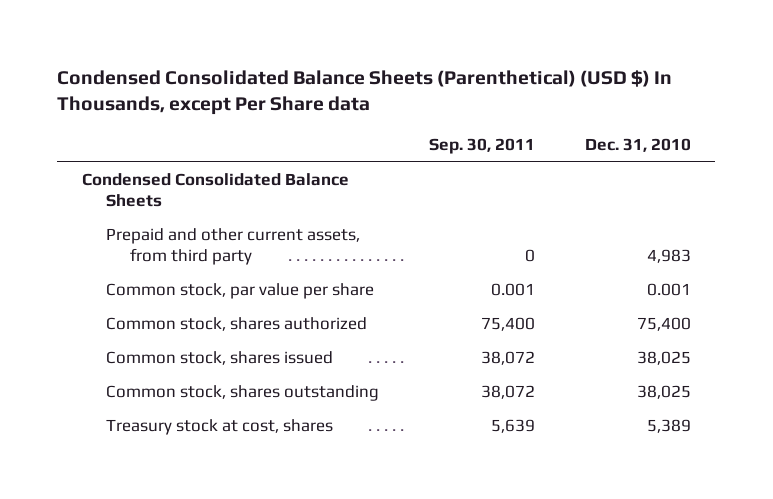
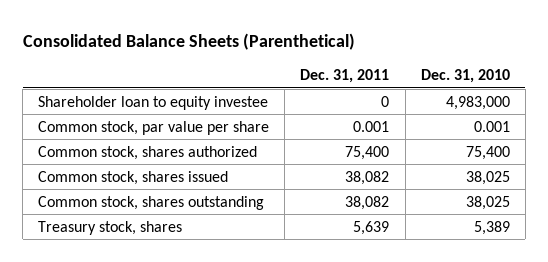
- Condensed Consolidated Balance Sheets (Parenthetical) (USD $) In Thousands, except Per Share data
+ Consolidated Balance Sheets (Parenthetical)
- | Sep. 30, 2011 | Dec. 31, 2010
+ | Dec. 31, 2011 | Dec. 31, 2010
- Condensed Consolidated Balance Sheets
- Prepaid and other current assets, from third party | 0 | 4,983
+ Shareholder loan to equity investee | 0 | 4,983,000
- Treasury stock at cost, shares | 5,639 | 5,389
+ Treasury stock, shares | 5,639 | 5,389

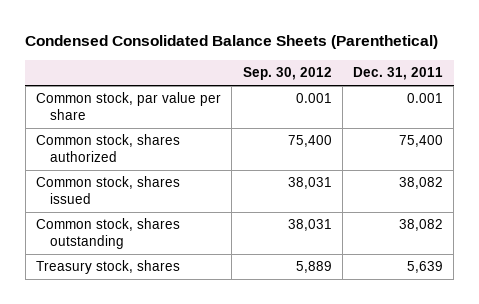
- Consolidated Balance Sheets (Parenthetical)
+ Condensed Consolidated Balance Sheets (Parenthetical)
- | Dec. 31, 2011 | Dec. 31, 2010
+ | Sep. 30, 2012 | Dec. 31, 2011
- Shareholder loan to equity investee | 0 | 4,983,000

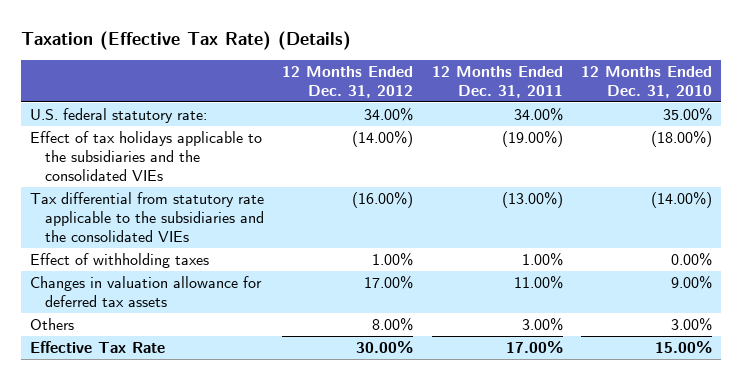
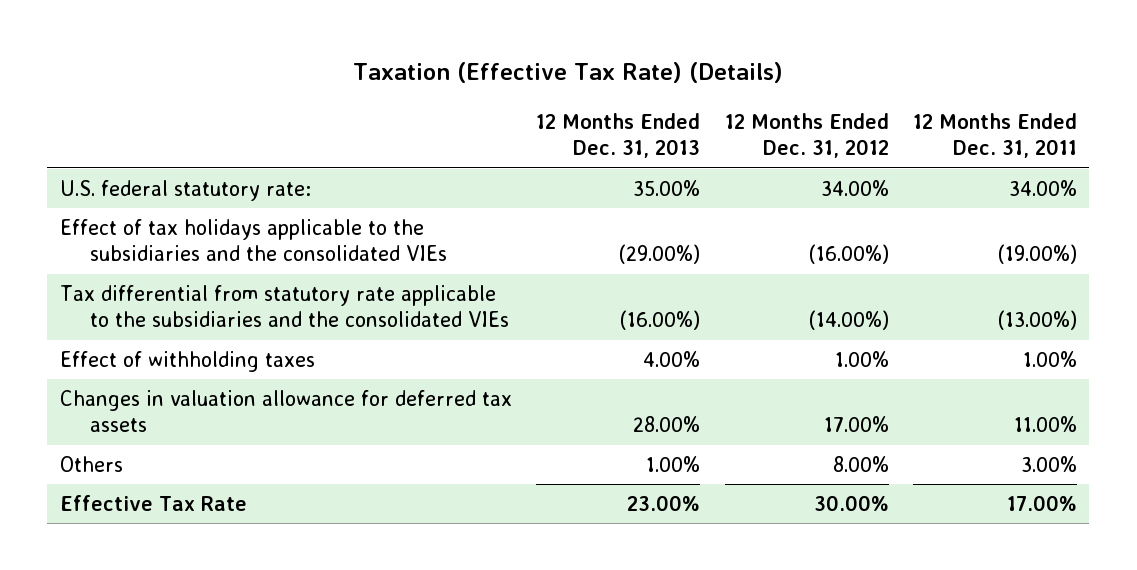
- | 12 Months Ended Dec. 31, 2012 | 12 Months Ended Dec. 31, 2011 | 12 Months Ended Dec. 31, 2010
+ | 12 Months Ended Dec. 31, 2013 | 12 Months Ended Dec. 31, 2012 | 12 Months Ended Dec. 31, 2011
- Effect of tax holidays applicable to the subsidiaries and the consolidated VIEs | (14.00%) | (19.00%) | (18.00%)
- Tax differential from statutory rate applicable to the subsidiaries and the consolidated VIEs | (16.00%) | (13.00%) | (14.00%)
+ Effect of tax holidays applicable to the subsidiaries and the consolidated VIEs | (29.00%) | (16.00%) | (19.00%)
+ Tax differential from statutory rate applicable to the subsidiaries and the consolidated VIEs | (16.00%) | (14.00%) | (13.00%)

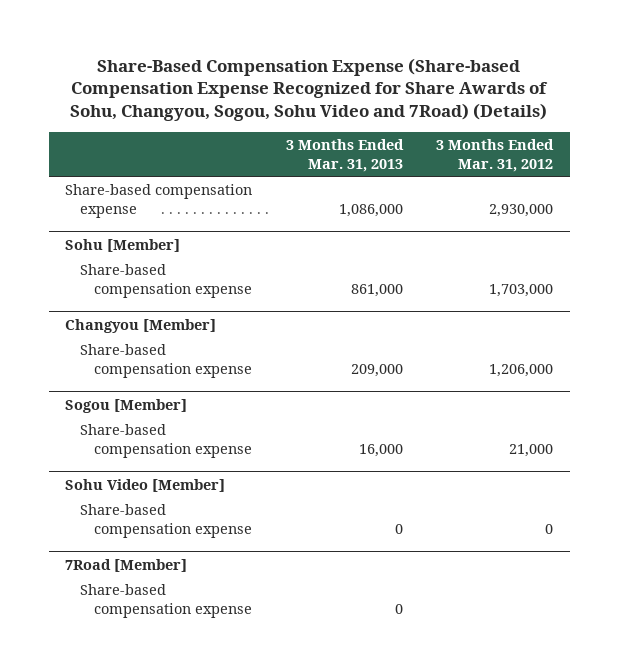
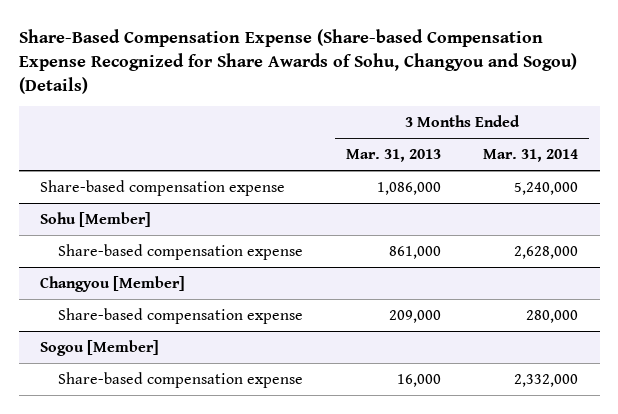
- Share-Based Compensation Expense (Share-based Compensation Expense Recognized for Share Awards of Sohu, Changyou, Sogou, Sohu Video and 7Road) (Details)
+ Share-Based Compensation Expense (Share-based Compensation Expense Recognized for Share Awards of Sohu, Changyou and Sogou) (Details)
- | 3 Months Ended Mar. 31, 2013 | 3 Months Ended Mar. 31, 2012
+ | 3 Months Ended Mar. 31, 2013 | 3 Months Ended Mar. 31, 2014
- Sohu Video [Member]
- Share-based compensation expense | 0 | 0
- 7Road [Member]
- Share-based compensation expense | 0 |

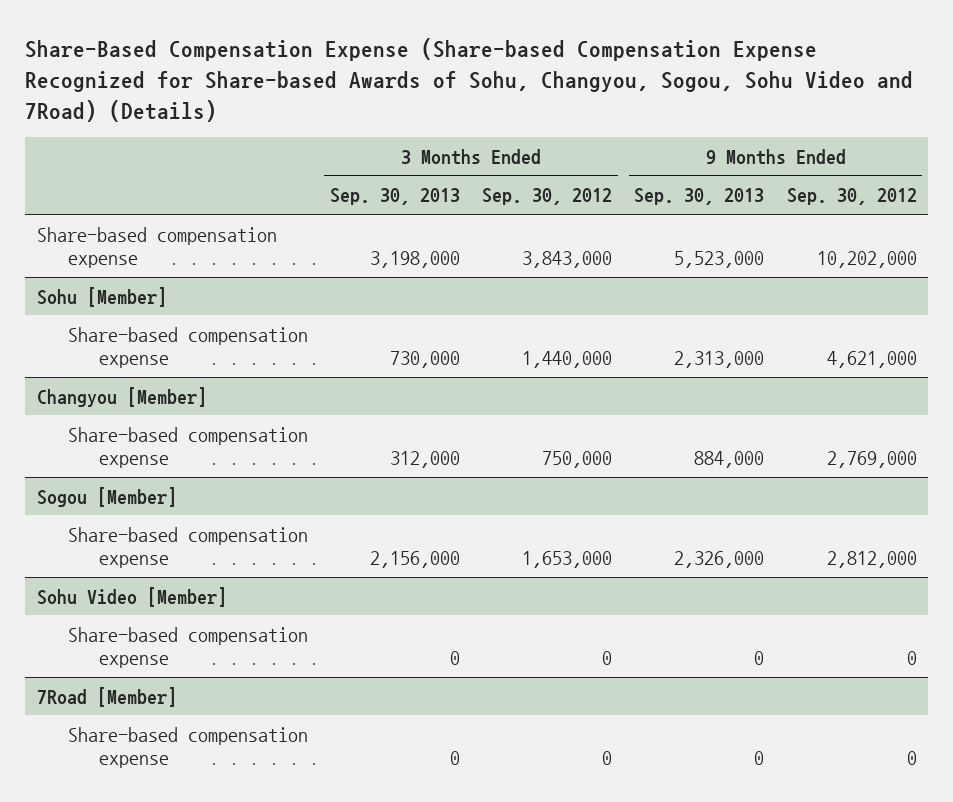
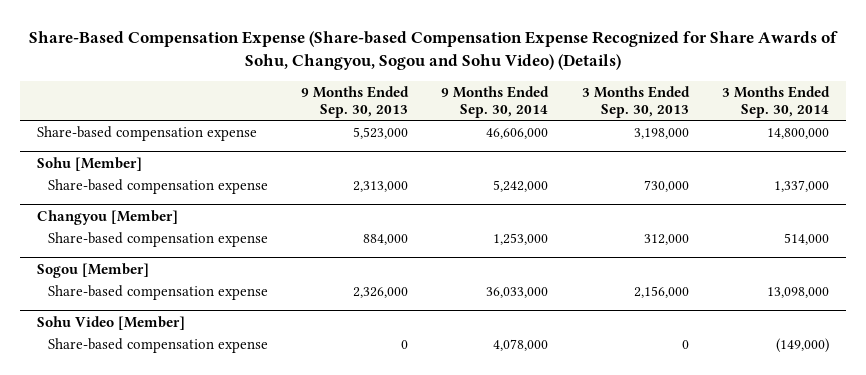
- Share-Based Compensation Expense (Share-based Compensation Expense Recognized for Share-based Awards of Sohu, Changyou, Sogou, Sohu Video and 7Road) (Details)
+ Share-Based Compensation Expense (Share-based Compensation Expense Recognized for Share Awards of Sohu, Changyou, Sogou and Sohu Video) (Details)
- | 3 Months Ended Sep. 30, 2013 | 3 Months Ended Sep. 30, 2012 | 9 Months Ended Sep. 30, 2013 | 9 Months Ended Sep. 30, 2012
+ | 9 Months Ended Sep. 30, 2013 | 9 Months Ended Sep. 30, 2014 | 3 Months Ended Sep. 30, 2013 | 3 Months Ended Sep. 30, 2014
- 7Road [Member]
- Share-based compensation expense | 0 | 0 | 0 | 0

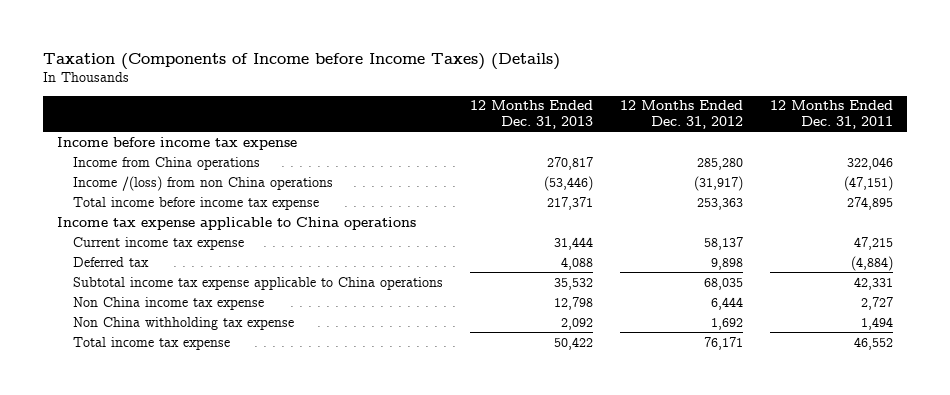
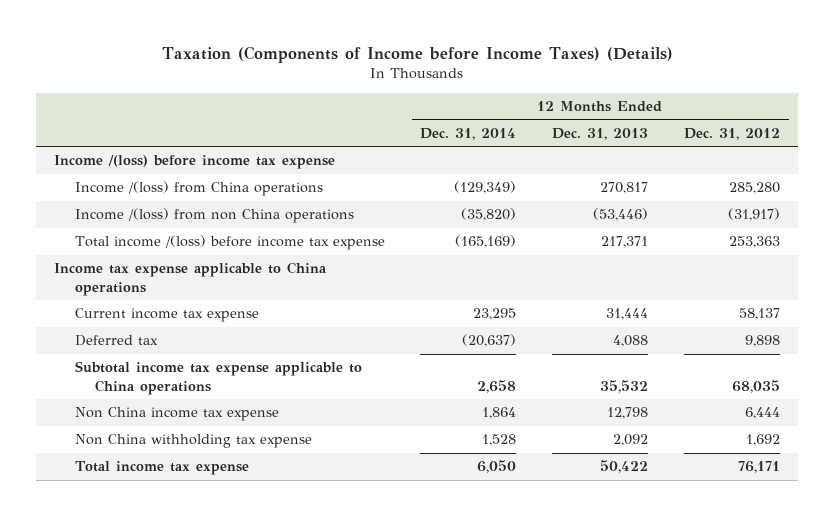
- | 12 Months Ended Dec. 31, 2013 | 12 Months Ended Dec. 31, 2012 | 12 Months Ended Dec. 31, 2011
+ | 12 Months Ended Dec. 31, 2014 | 12 Months Ended Dec. 31, 2013 | 12 Months Ended Dec. 31, 2012
- Income before income tax expense
- Income from China operations | 270,817 | 285,280 | 322,046
+ Income /(loss) before income tax expense
+ Income /(loss) from China operations | (129,349) | 270,817 | 285,280
- Total income before income tax expense | 217,371 | 253,363 | 274,895
+ Total income /(loss) before income tax expense | (165,169) | 217,371 | 253,363

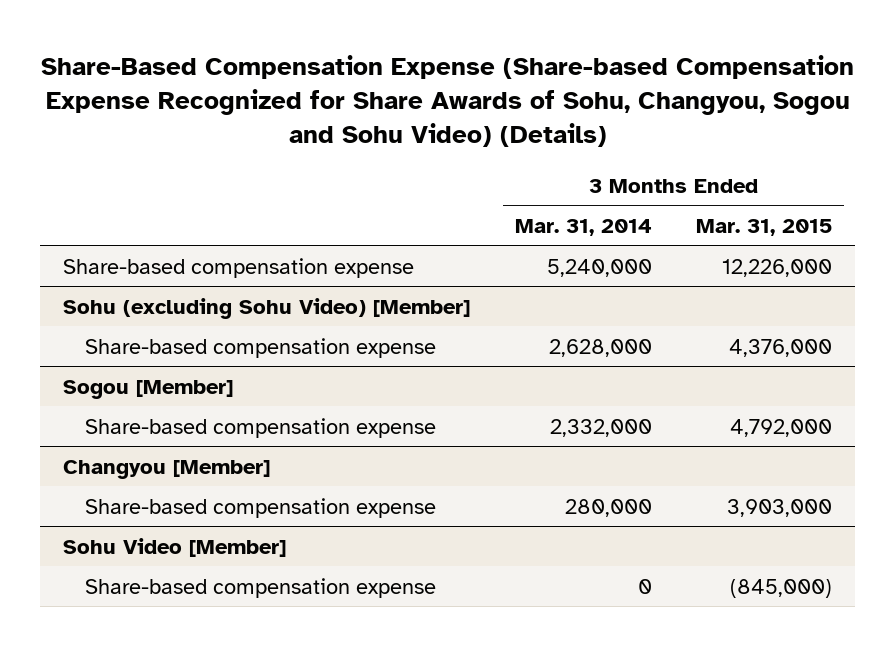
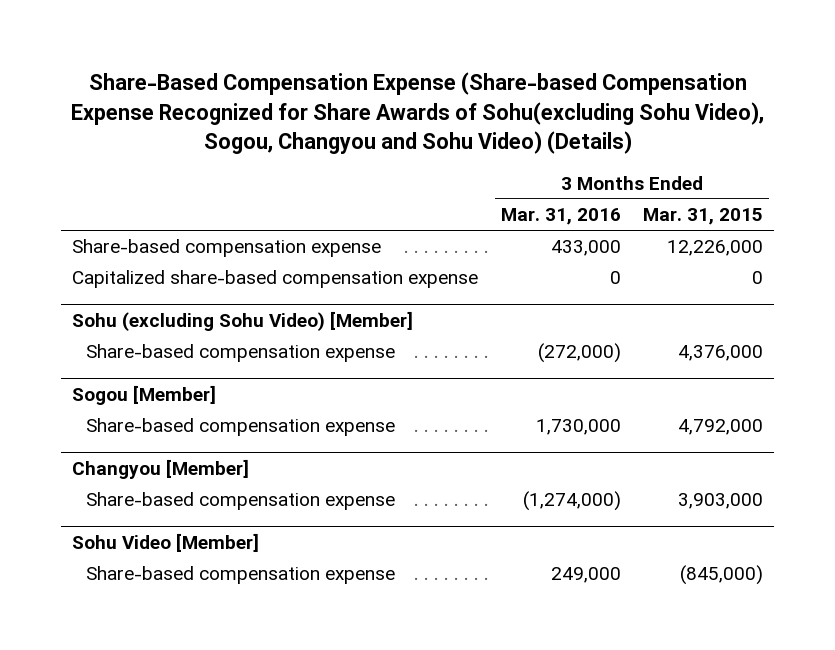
- Share-Based Compensation Expense (Share-based Compensation Expense Recognized for Share Awards of Sohu, Changyou, Sogou and Sohu Video) (Details)
+ Share-Based Compensation Expense (Share-based Compensation Expense Recognized for Share Awards of Sohu(excluding Sohu Video), Sogou, Changyou and Sohu Video) (Details)
- | 3 Months Ended Mar. 31, 2014 | 3 Months Ended Mar. 31, 2015
+ | 3 Months Ended Mar. 31, 2016 | 3 Months Ended Mar. 31, 2015
+ Capitalized share-based compensation expense | 0 | 0

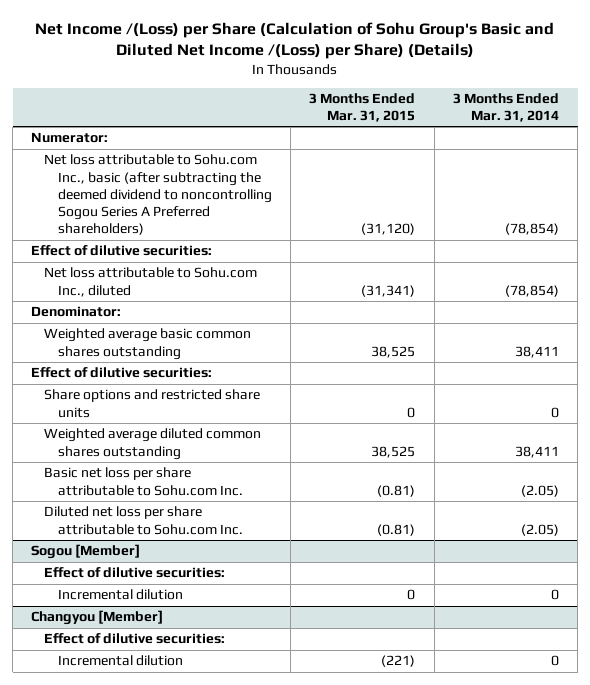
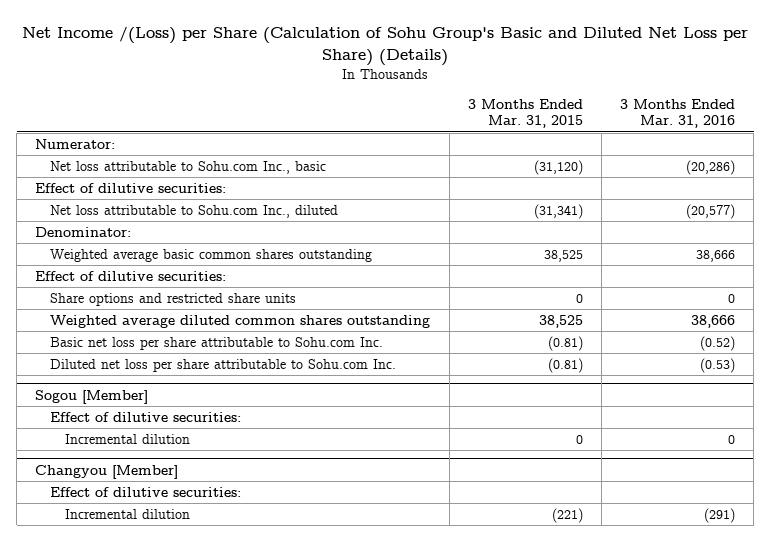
- Net Income /(Loss) per Share (Calculation of Sohu Group's Basic and Diluted Net Income /(Loss) per Share) (Details)
+ Net Income /(Loss) per Share (Calculation of Sohu Group's Basic and Diluted Net Loss per Share) (Details)
- | 3 Months Ended Mar. 31, 2015 | 3 Months Ended Mar. 31, 2014
+ | 3 Months Ended Mar. 31, 2015 | 3 Months Ended Mar. 31, 2016
- Net loss attributable to Sohu.com Inc., basic (after subtracting the deemed dividend to noncontrolling Sogou Series A Preferred shareholders) | (31,120) | (78,854)
+ Net loss attributable to Sohu.com Inc., basic | (31,120) | (20,286)

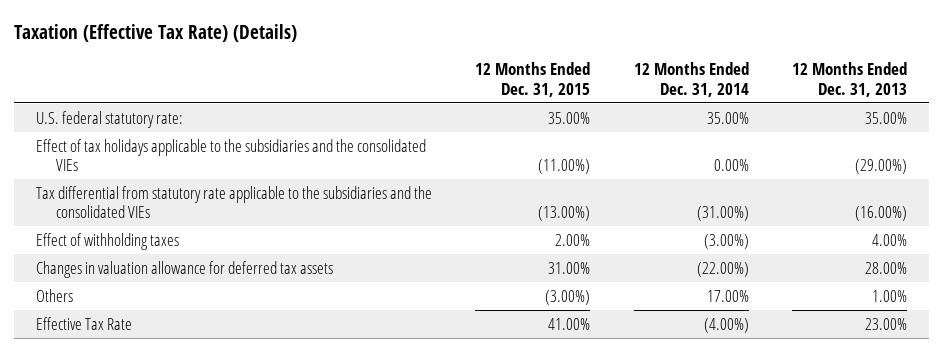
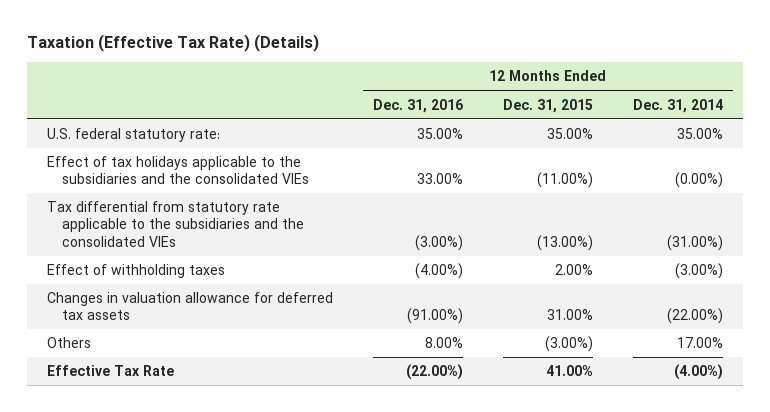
- | 12 Months Ended Dec. 31, 2015 | 12 Months Ended Dec. 31, 2014 | 12 Months Ended Dec. 31, 2013
+ | 12 Months Ended Dec. 31, 2016 | 12 Months Ended Dec. 31, 2015 | 12 Months Ended Dec. 31, 2014
- Effect of tax holidays applicable to the subsidiaries and the consolidated VIEs | (11.00%) | 0.00% | (29.00%)
+ Effect of tax holidays applicable to the subsidiaries and the consolidated VIEs | 33.00% | (11.00%) | (0.00%)

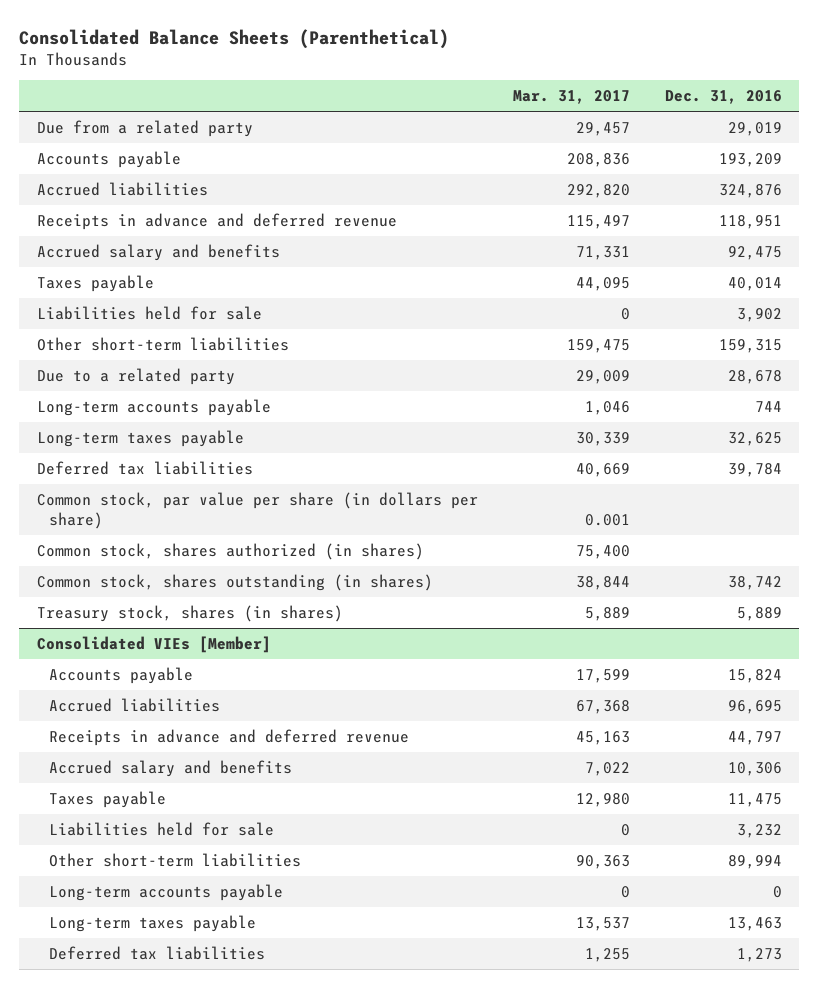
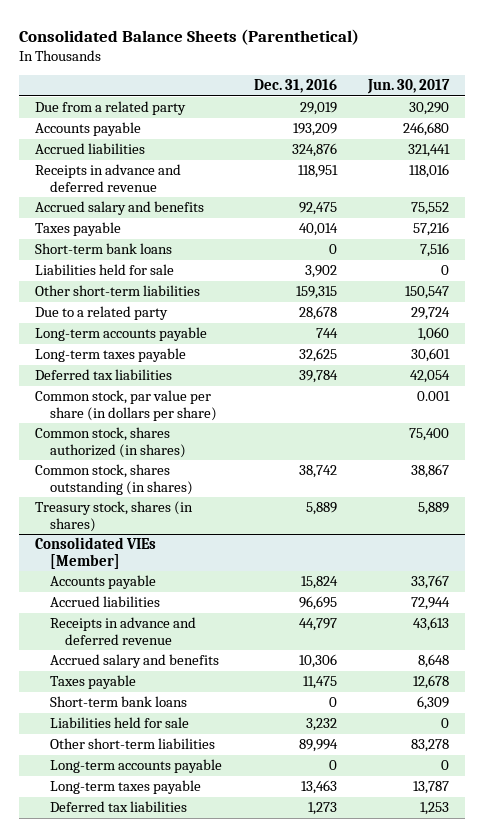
- | Mar. 31, 2017 | Dec. 31, 2016
+ | Dec. 31, 2016 | Jun. 30, 2017
+ Short-term bank loans | 0 | 7,516
@ Consolidated VIEs [Member]
+ Short-term bank loans | 0 | 6,309

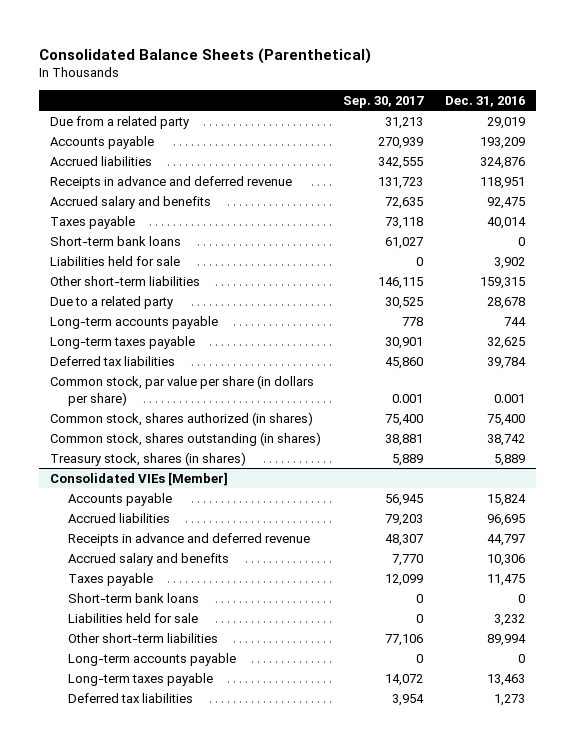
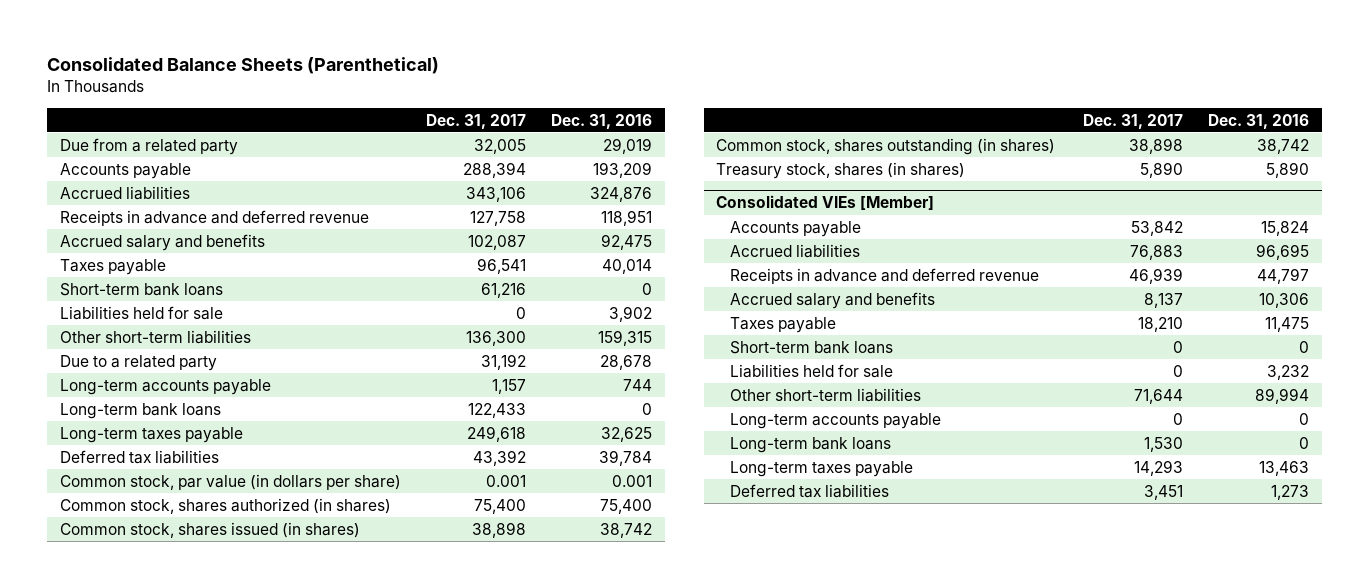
- | Sep. 30, 2017 | Dec. 31, 2016
+ | Dec. 31, 2017 | Dec. 31, 2016
+ Long-term bank loans | 122,433 | 0
- Common stock, par value per share (in dollars per share) | 0.001 | 0.001
+ Common stock, par value (in dollars per share) | 0.001 | 0.001
+ Common stock, shares issued (in shares) | 38,898 | 38,742
- Treasury stock, shares (in shares) | 5,889 | 5,889
+ Treasury stock, shares (in shares) | 5,890 | 5,890
@ Consolidated VIEs [Member]
+ Long-term bank loans | 1,530 | 0

